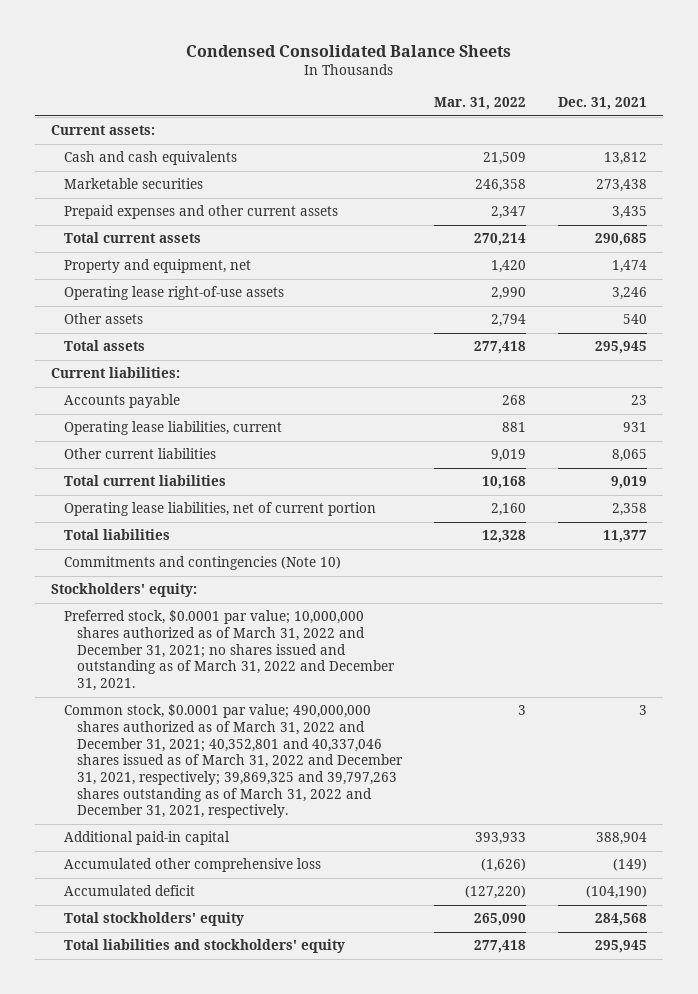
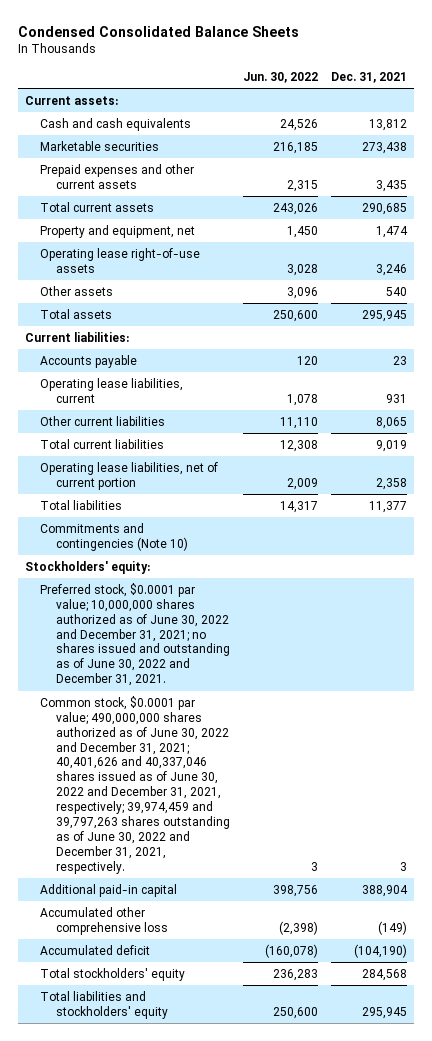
- | Mar. 31, 2022 | Dec. 31, 2021
+ | Jun. 30, 2022 | Dec. 31, 2021
- Preferred stock, $0.0001 par value; 10,000,000 shares authorized as of March 31, 2022 and December 31, 2021; no shares issued and outstanding as of March 31, 2022 and December 31, 2021.
- Common stock, $0.0001 par value; 490,000,000 shares authorized as of March 31, 2022 and December 31, 2021; 40,352,801 and 40,337,046 shares issued as of March 31, 2022 and December 31, 2021, respectively; 39,869,325 and 39,797,263 shares outstanding as of March 31, 2022 and December 31, 2021, respectively. | 3 | 3
+ Preferred stock, $0.0001 par value; 10,000,000 shares authorized as of June 30, 2022 and December 31, 2021; no shares issued and outstanding as of June 30, 2022 and December 31, 2021.
+ Common stock, $0.0001 par value; 490,000,000 shares authorized as of June 30, 2022 and December 31, 2021; 40,401,626 and 40,337,046 shares issued as of June 30, 2022 and December 31, 2021, respectively; 39,974,459 and 39,797,263 shares outstanding as of June 30, 2022 and December 31, 2021, respectively. | 3 | 3

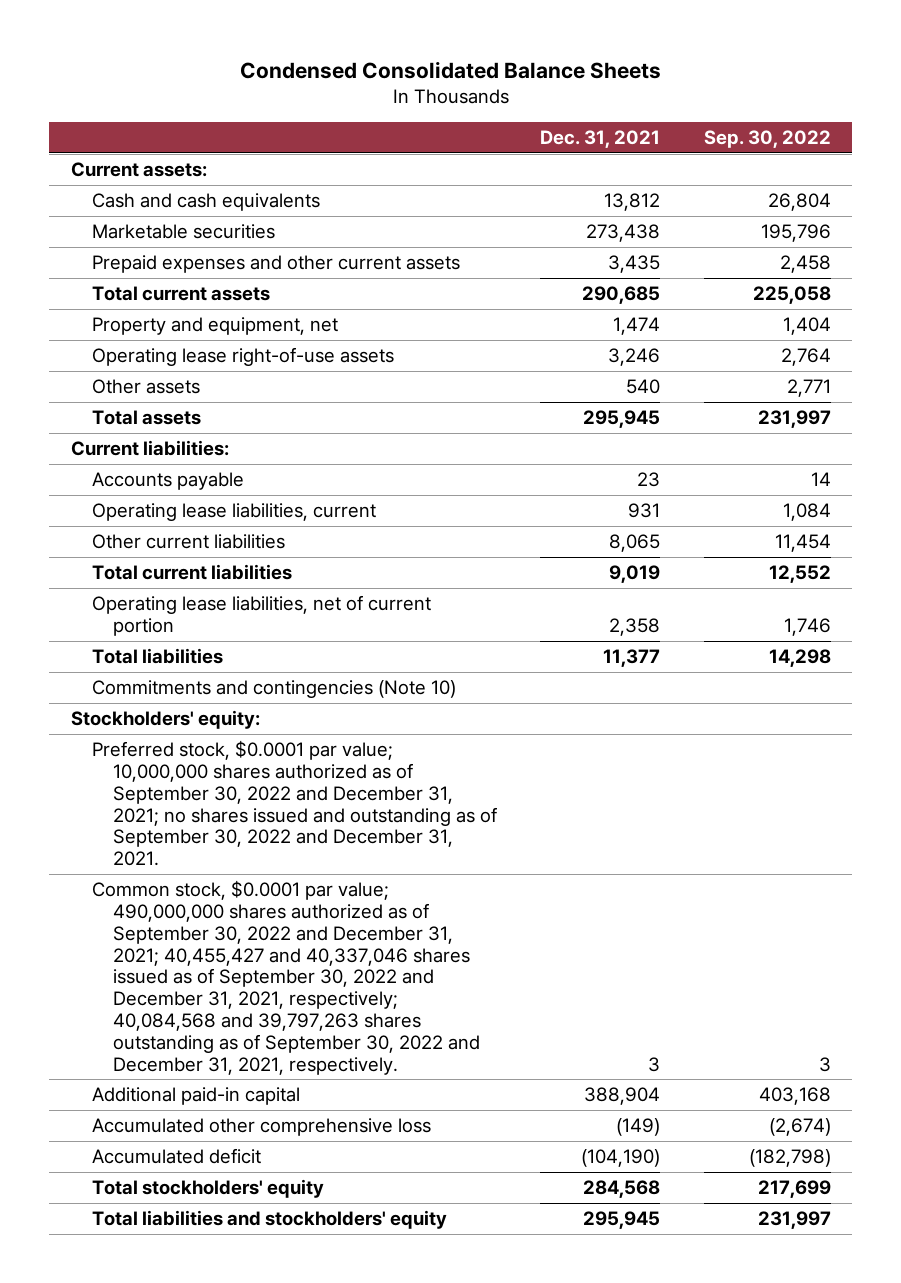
- | Jun. 30, 2022 | Dec. 31, 2021
+ | Dec. 31, 2021 | Sep. 30, 2022
- Preferred stock, $0.0001 par value; 10,000,000 shares authorized as of June 30, 2022 and December 31, 2021; no shares issued and outstanding as of June 30, 2022 and December 31, 2021.
- Common stock, $0.0001 par value; 490,000,000 shares authorized as of June 30, 2022 and December 31, 2021; 40,401,626 and 40,337,046 shares issued as of June 30, 2022 and December 31, 2021, respectively; 39,974,459 and 39,797,263 shares outstanding as of June 30, 2022 and December 31, 2021, respectively. | 3 | 3
+ Preferred stock, $0.0001 par value; 10,000,000 shares authorized as of September 30, 2022 and December 31, 2021; no shares issued and outstanding as of September 30, 2022 and December 31, 2021.
+ Common stock, $0.0001 par value; 490,000,000 shares authorized as of September 30, 2022 and December 31, 2021; 40,455,427 and 40,337,046 shares issued as of September 30, 2022 and December 31, 2021, respectively; 40,084,568 and 39,797,263 shares outstanding as of September 30, 2022 and December 31, 2021, respectively. | 3 | 3

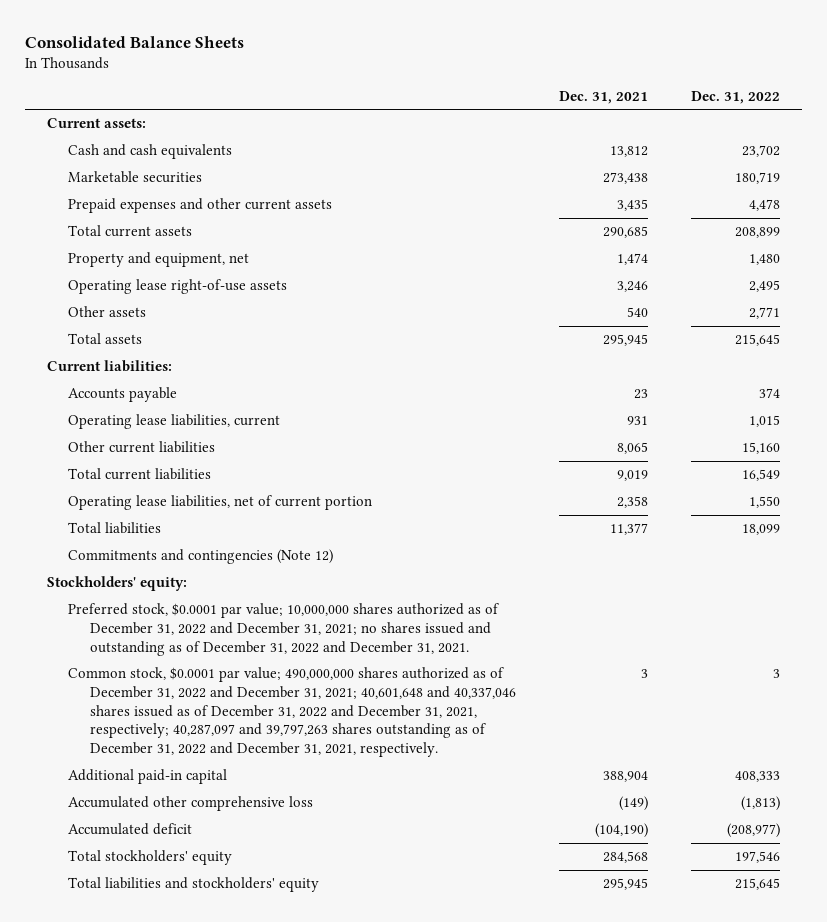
- Condensed Consolidated Balance Sheets
+ Consolidated Balance Sheets
- | Dec. 31, 2021 | Sep. 30, 2022
+ | Dec. 31, 2021 | Dec. 31, 2022
- Commitments and contingencies (Note 10)
+ Commitments and contingencies (Note 12)
- Preferred stock, $0.0001 par value; 10,000,000 shares authorized as of September 30, 2022 and December 31, 2021; no shares issued and outstanding as of September 30, 2022 and December 31, 2021.
- Common stock, $0.0001 par value; 490,000,000 shares authorized as of September 30, 2022 and December 31, 2021; 40,455,427 and 40,337,046 shares issued as of September 30, 2022 and December 31, 2021, respectively; 40,084,568 and 39,797,263 shares outstanding as of September 30, 2022 and December 31, 2021, respectively. | 3 | 3
+ Preferred stock, $0.0001 par value; 10,000,000 shares authorized as of December 31, 2022 and December 31, 2021; no shares issued and outstanding as of December 31, 2022 and December 31, 2021.
+ Common stock, $0.0001 par value; 490,000,000 shares authorized as of December 31, 2022 and December 31, 2021; 40,601,648 and 40,337,046 shares issued as of December 31, 2022 and December 31, 2021, respectively; 40,287,097 and 39,797,263 shares outstanding as of December 31, 2022 and December 31, 2021, respectively. | 3 | 3

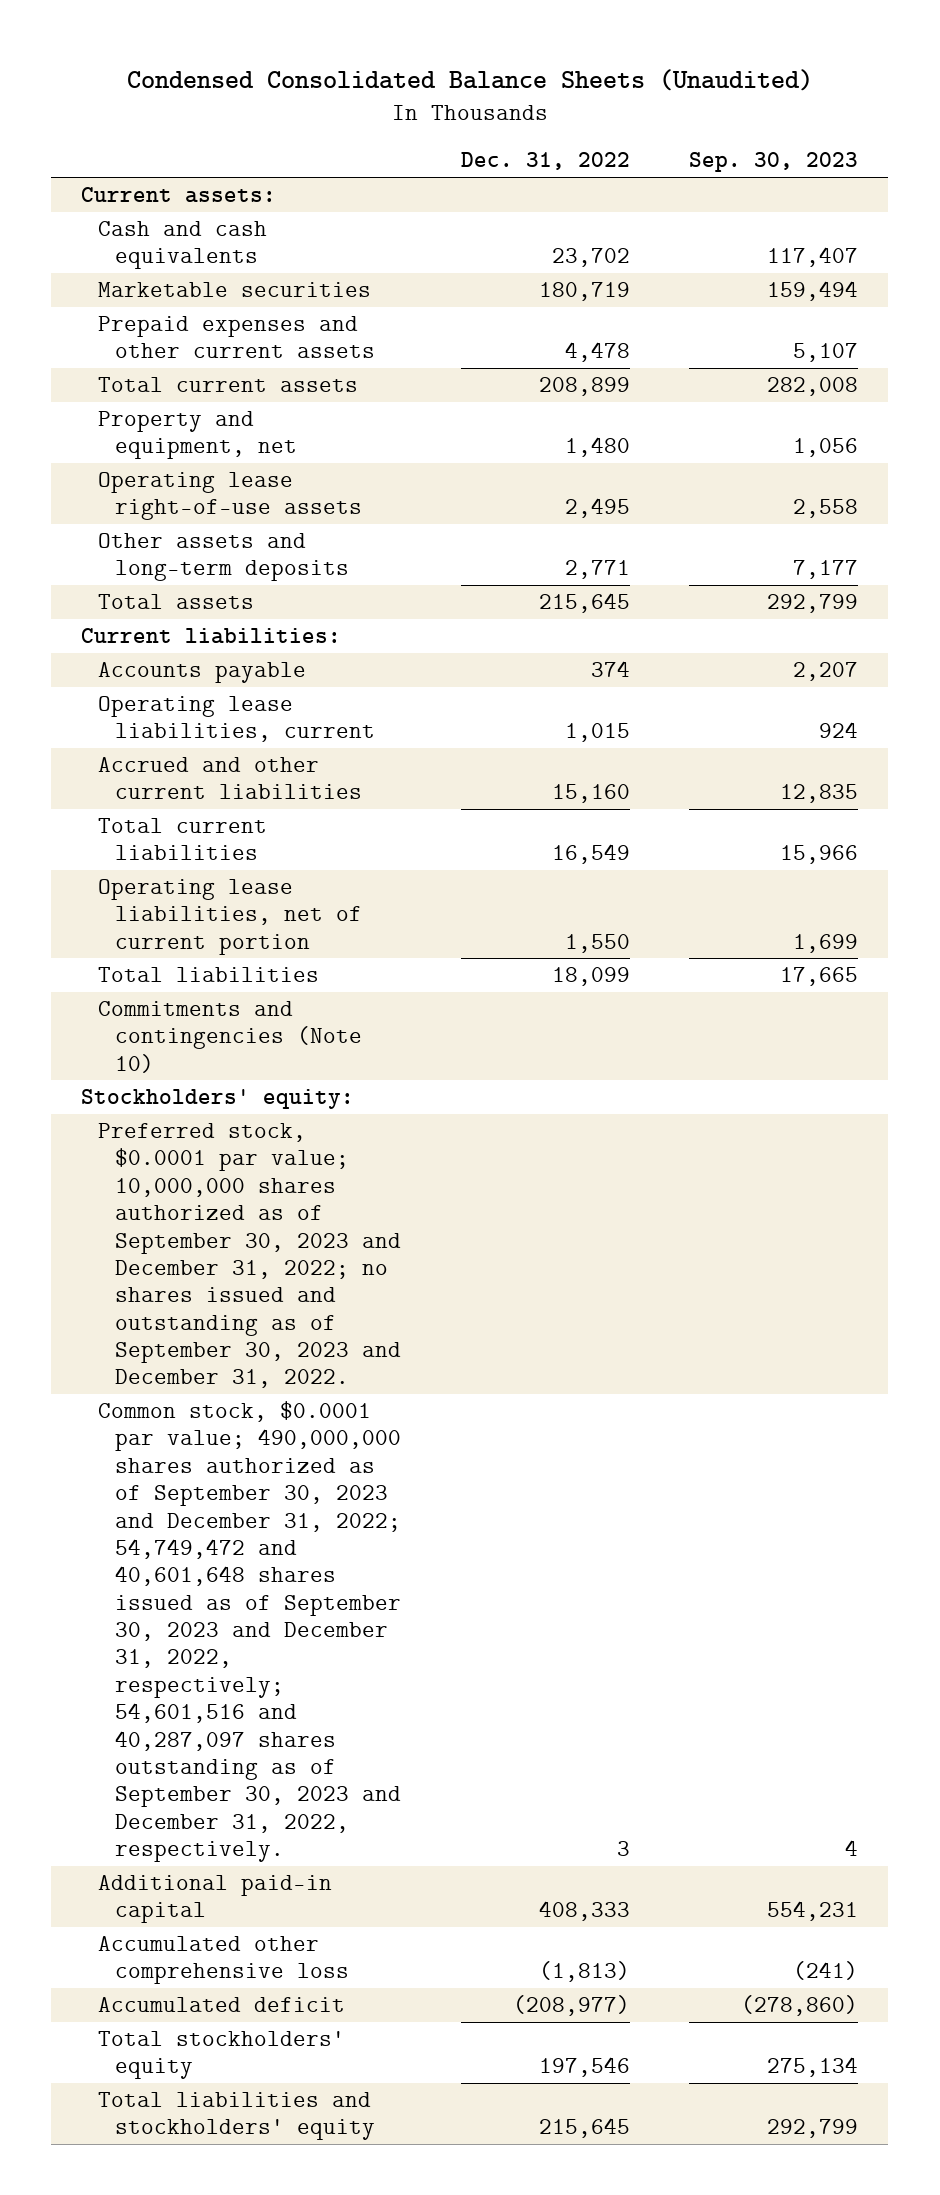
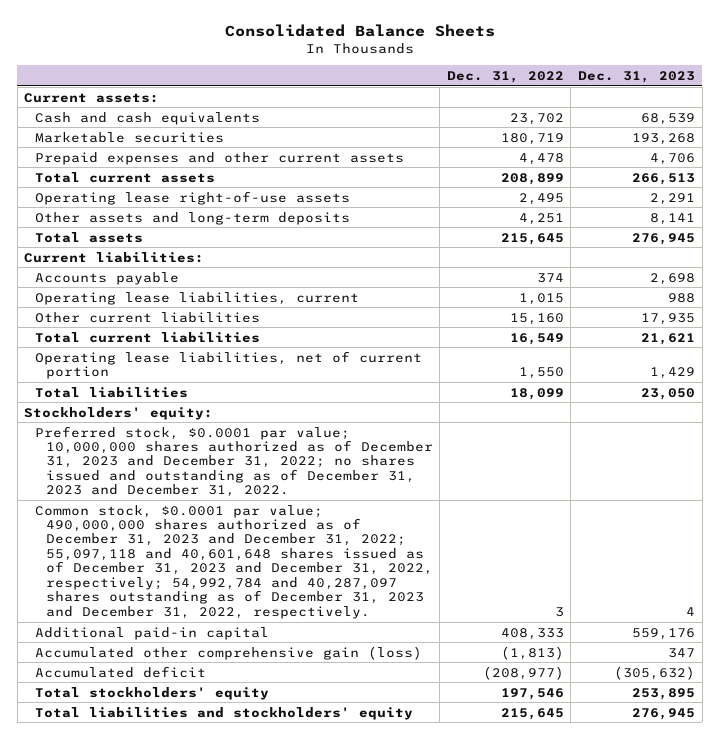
- Condensed Consolidated Balance Sheets (Unaudited)
+ Consolidated Balance Sheets
- | Dec. 31, 2022 | Sep. 30, 2023
+ | Dec. 31, 2022 | Dec. 31, 2023
- Property and equipment, net | 1,480 | 1,056
- Other assets and long-term deposits | 2,771 | 7,177
+ Other assets and long-term deposits | 4,251 | 8,141
- Accrued and other current liabilities | 15,160 | 12,835
+ Other current liabilities | 15,160 | 17,935
- Commitments and contingencies (Note 10)
- Preferred stock, $0.0001 par value; 10,000,000 shares authorized as of September 30, 2023 and December 31, 2022; no shares issued and outstanding as of September 30, 2023 and December 31, 2022.
- Common stock, $0.0001 par value; 490,000,000 shares authorized as of September 30, 2023 and December 31, 2022; 54,749,472 and 40,601,648 shares issued as of September 30, 2023 and December 31, 2022, respectively; 54,601,516 and 40,287,097 shares outstanding as of September 30, 2023 and December 31, 2022, respectively. | 3 | 4
+ Preferred stock, $0.0001 par value; 10,000,000 shares authorized as of December 31, 2023 and December 31, 2022; no shares issued and outstanding as of December 31, 2023 and December 31, 2022.
+ Common stock, $0.0001 par value; 490,000,000 shares authorized as of December 31, 2023 and December 31, 2022; 55,097,118 and 40,601,648 shares issued as of December 31, 2023 and December 31, 2022, respectively; 54,992,784 and 40,287,097 shares outstanding as of December 31, 2023 and December 31, 2022, respectively. | 3 | 4
- Accumulated other comprehensive loss | (1,813) | (241)
+ Accumulated other comprehensive gain (loss) | (1,813) | 347

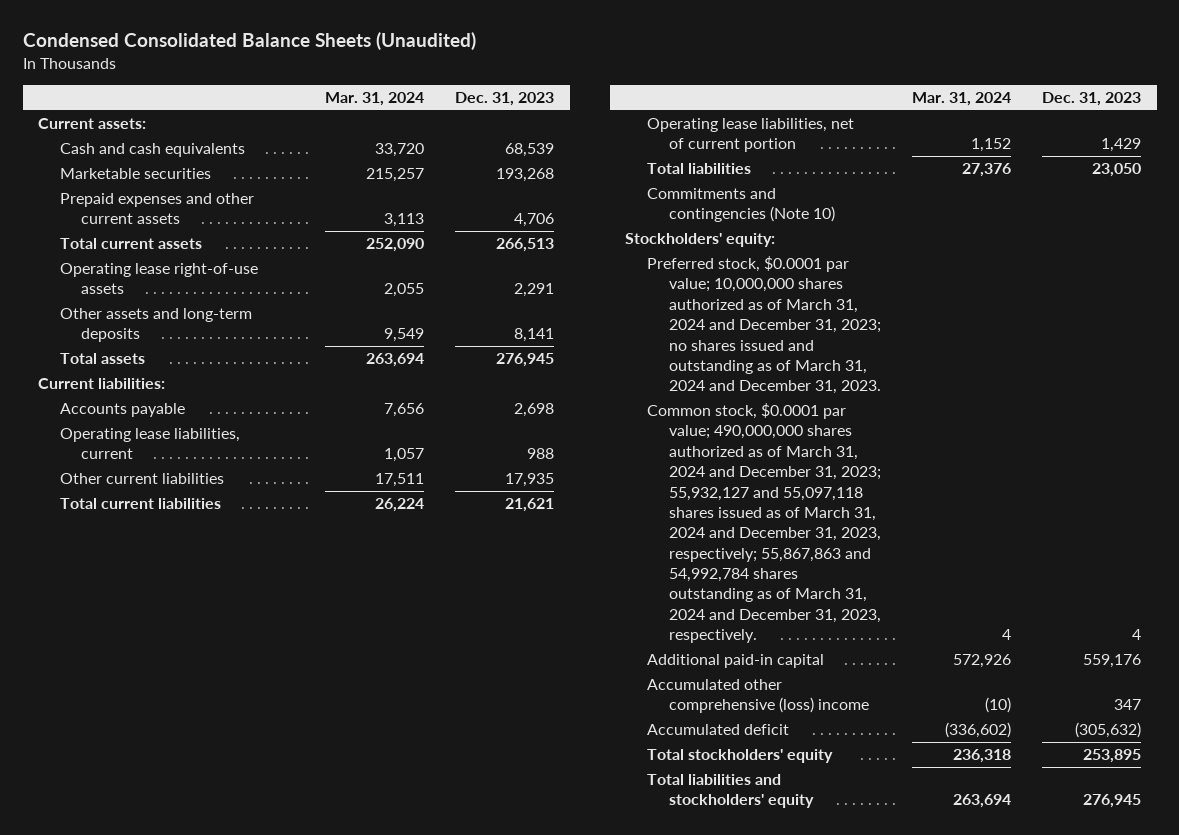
- Consolidated Balance Sheets
+ Condensed Consolidated Balance Sheets (Unaudited)
- | Dec. 31, 2022 | Dec. 31, 2023
+ | Mar. 31, 2024 | Dec. 31, 2023
+ Commitments and contingencies (Note 10)
- Preferred stock, $0.0001 par value; 10,000,000 shares authorized as of December 31, 2023 and December 31, 2022; no shares issued and outstanding as of December 31, 2023 and December 31, 2022.
- Common stock, $0.0001 par value; 490,000,000 shares authorized as of December 31, 2023 and December 31, 2022; 55,097,118 and 40,601,648 shares issued as of December 31, 2023 and December 31, 2022, respectively; 54,992,784 and 40,287,097 shares outstanding as of December 31, 2023 and December 31, 2022, respectively. | 3 | 4
+ Preferred stock, $0.0001 par value; 10,000,000 shares authorized as of March 31, 2024 and December 31, 2023; no shares issued and outstanding as of March 31, 2024 and December 31, 2023.
+ Common stock, $0.0001 par value; 490,000,000 shares authorized as of March 31, 2024 and December 31, 2023; 55,932,127 and 55,097,118 shares issued as of March 31, 2024 and December 31, 2023, respectively; 55,867,863 and 54,992,784 shares outstanding as of March 31, 2024 and December 31, 2023, respectively. | 4 | 4
- Accumulated other comprehensive gain (loss) | (1,813) | 347
+ Accumulated other comprehensive (loss) income | (10) | 347

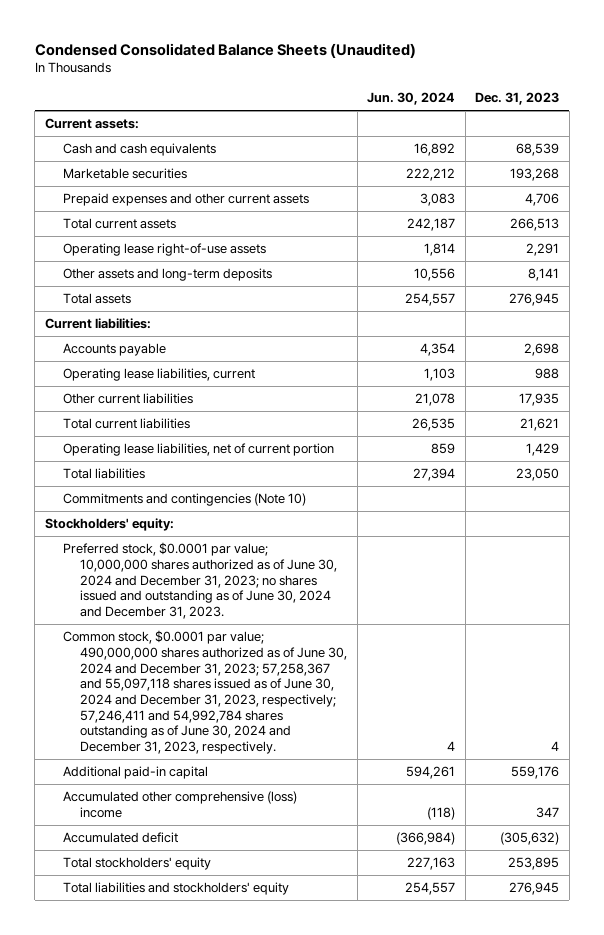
- | Mar. 31, 2024 | Dec. 31, 2023
+ | Jun. 30, 2024 | Dec. 31, 2023
- Preferred stock, $0.0001 par value; 10,000,000 shares authorized as of March 31, 2024 and December 31, 2023; no shares issued and outstanding as of March 31, 2024 and December 31, 2023.
- Common stock, $0.0001 par value; 490,000,000 shares authorized as of March 31, 2024 and December 31, 2023; 55,932,127 and 55,097,118 shares issued as of March 31, 2024 and December 31, 2023, respectively; 55,867,863 and 54,992,784 shares outstanding as of March 31, 2024 and December 31, 2023, respectively. | 4 | 4
+ Preferred stock, $0.0001 par value; 10,000,000 shares authorized as of June 30, 2024 and December 31, 2023; no shares issued and outstanding as of June 30, 2024 and December 31, 2023.
+ Common stock, $0.0001 par value; 490,000,000 shares authorized as of June 30, 2024 and December 31, 2023; 57,258,367 and 55,097,118 shares issued as of June 30, 2024 and December 31, 2023, respectively; 57,246,411 and 54,992,784 shares outstanding as of June 30, 2024 and December 31, 2023, respectively. | 4 | 4

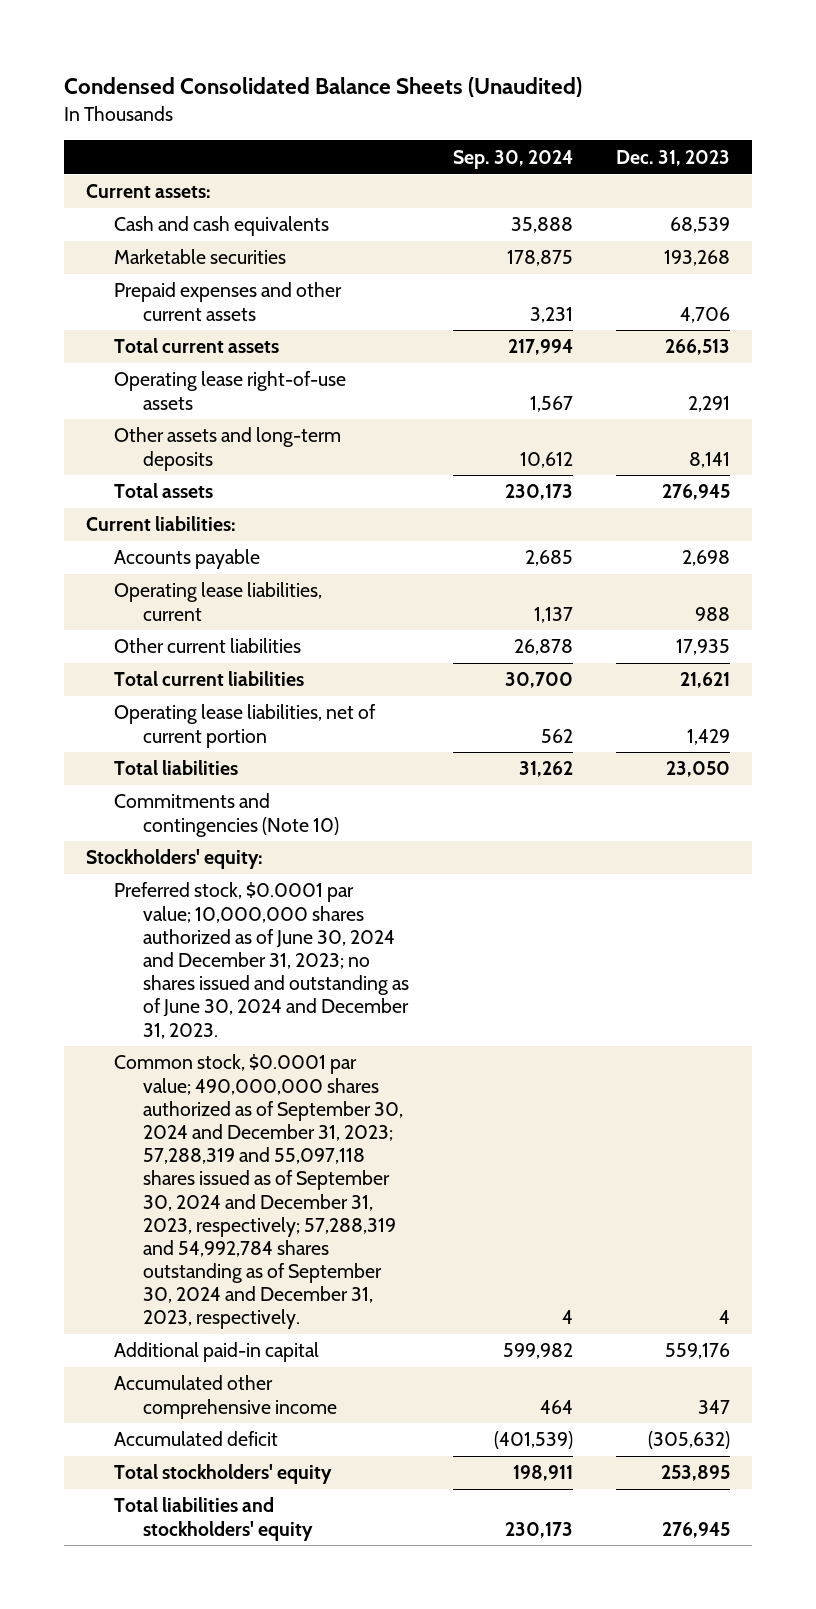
- | Jun. 30, 2024 | Dec. 31, 2023
+ | Sep. 30, 2024 | Dec. 31, 2023
- Common stock, $0.0001 par value; 490,000,000 shares authorized as of June 30, 2024 and December 31, 2023; 57,258,367 and 55,097,118 shares issued as of June 30, 2024 and December 31, 2023, respectively; 57,246,411 and 54,992,784 shares outstanding as of June 30, 2024 and December 31, 2023, respectively. | 4 | 4
+ Common stock, $0.0001 par value; 490,000,000 shares authorized as of September 30, 2024 and December 31, 2023; 57,288,319 and 55,097,118 shares issued as of September 30, 2024 and December 31, 2023, respectively; 57,288,319 and 54,992,784 shares outstanding as of September 30, 2024 and December 31, 2023, respectively. | 4 | 4
- Accumulated other comprehensive (loss) income | (118) | 347
+ Accumulated other comprehensive income | 464 | 347

